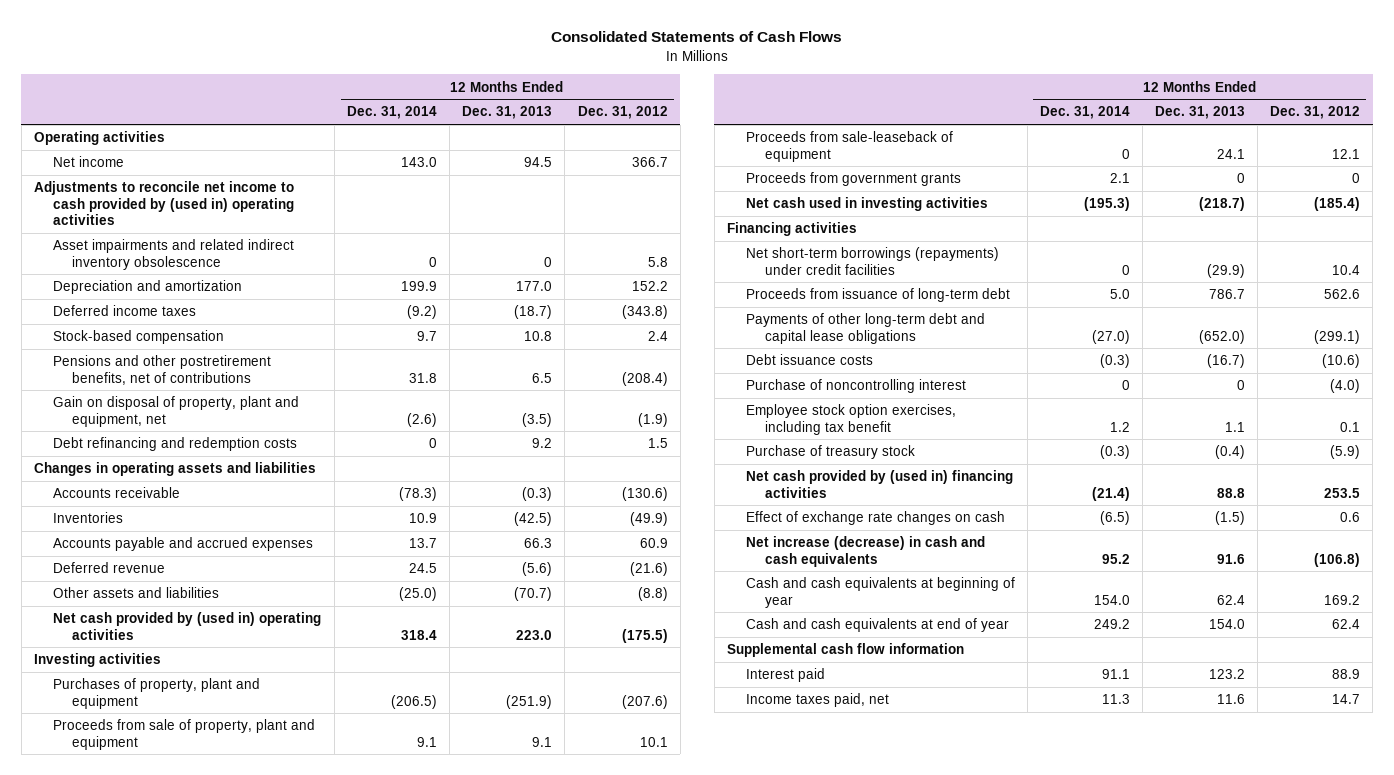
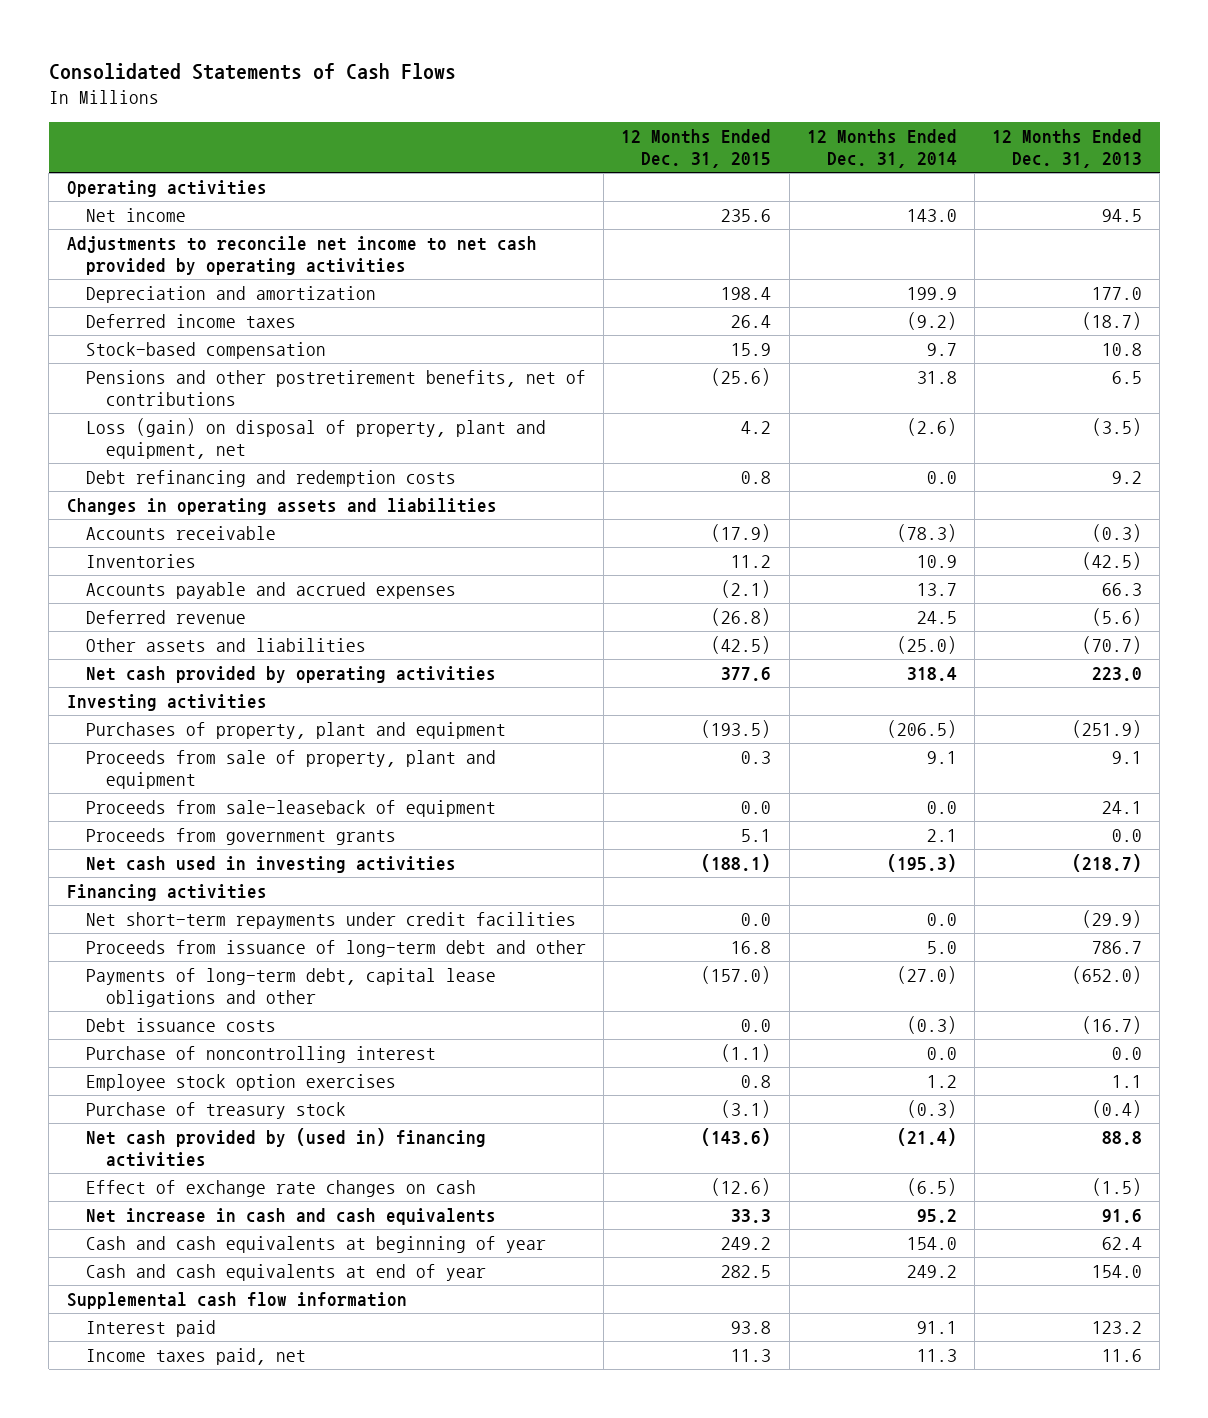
- | 12 Months Ended Dec. 31, 2014 | 12 Months Ended Dec. 31, 2013 | 12 Months Ended Dec. 31, 2012
+ | 12 Months Ended Dec. 31, 2015 | 12 Months Ended Dec. 31, 2014 | 12 Months Ended Dec. 31, 2013
- Adjustments to reconcile net income to cash provided by (used in) operating activities
- Asset impairments and related indirect inventory obsolescence | 0 | 0 | 5.8
+ Adjustments to reconcile net income to net cash provided by operating activities
- Gain on disposal of property, plant and equipment, net | (2.6) | (3.5) | (1.9)
- Debt refinancing and redemption costs | 0 | 9.2 | 1.5
+ Loss (gain) on disposal of property, plant and equipment, net | 4.2 | (2.6) | (3.5)
+ Debt refinancing and redemption costs | 0.8 | 0.0 | 9.2
- Net cash provided by (used in) operating activities | 318.4 | 223.0 | (175.5)
+ Net cash provided by operating activities | 377.6 | 318.4 | 223.0
- Proceeds from sale-leaseback of equipment | 0 | 24.1 | 12.1
- Proceeds from government grants | 2.1 | 0 | 0
+ Proceeds from sale-leaseback of equipment | 0.0 | 0.0 | 24.1
+ Proceeds from government grants | 5.1 | 2.1 | 0.0
- Net short-term borrowings (repayments) under credit facilities | 0 | (29.9) | 10.4
- Proceeds from issuance of long-term debt | 5.0 | 786.7 | 562.6
- Payments of other long-term debt and capital lease obligations | (27.0) | (652.0) | (299.1)
+ Net short-term repayments under credit facilities | 0.0 | 0.0 | (29.9)
+ Proceeds from issuance of long-term debt and other | 16.8 | 5.0 | 786.7
+ Payments of long-term debt, capital lease obligations and other | (157.0) | (27.0) | (652.0)
- Purchase of noncontrolling interest | 0 | 0 | (4.0)
- Employee stock option exercises, including tax benefit | 1.2 | 1.1 | 0.1
+ Purchase of noncontrolling interest | (1.1) | 0.0 | 0.0
+ Employee stock option exercises | 0.8 | 1.2 | 1.1
- Net increase (decrease) in cash and cash equivalents | 95.2 | 91.6 | (106.8)
+ Net increase in cash and cash equivalents | 33.3 | 95.2 | 91.6

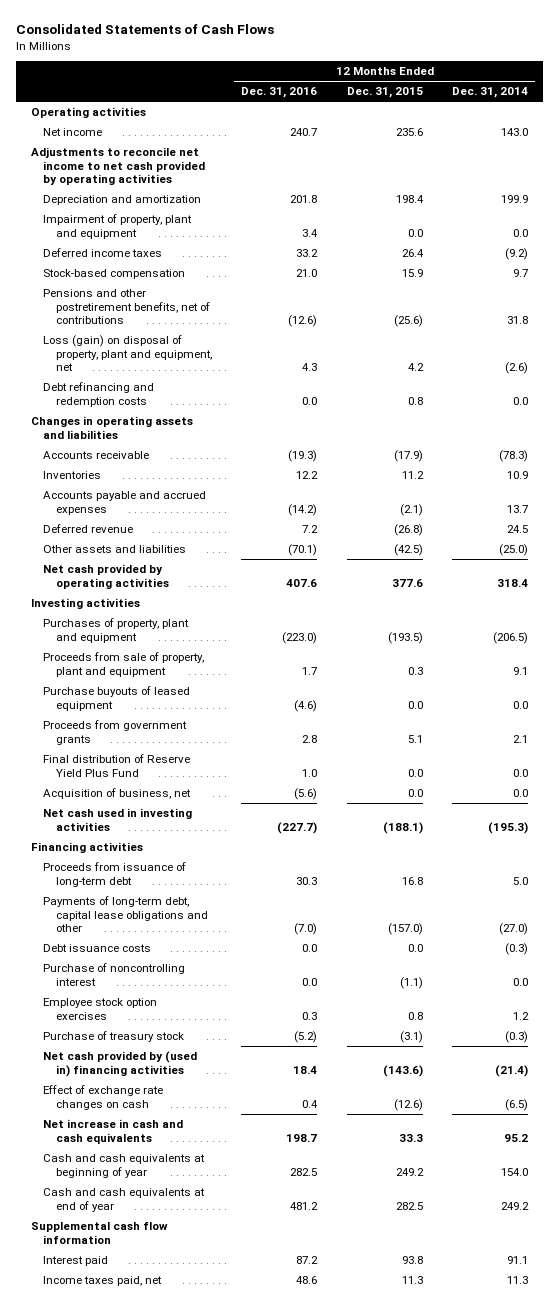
- | 12 Months Ended Dec. 31, 2015 | 12 Months Ended Dec. 31, 2014 | 12 Months Ended Dec. 31, 2013
+ | 12 Months Ended Dec. 31, 2016 | 12 Months Ended Dec. 31, 2015 | 12 Months Ended Dec. 31, 2014
+ Impairment of property, plant and equipment | 3.4 | 0.0 | 0.0
- Proceeds from sale-leaseback of equipment | 0.0 | 0.0 | 24.1
+ Purchase buyouts of leased equipment | (4.6) | 0.0 | 0.0
+ Final distribution of Reserve Yield Plus Fund | 1.0 | 0.0 | 0.0
+ Acquisition of business, net | (5.6) | 0.0 | 0.0
- Net short-term repayments under credit facilities | 0.0 | 0.0 | (29.9)
- Proceeds from issuance of long-term debt and other | 16.8 | 5.0 | 786.7
+ Proceeds from issuance of long-term debt | 30.3 | 16.8 | 5.0

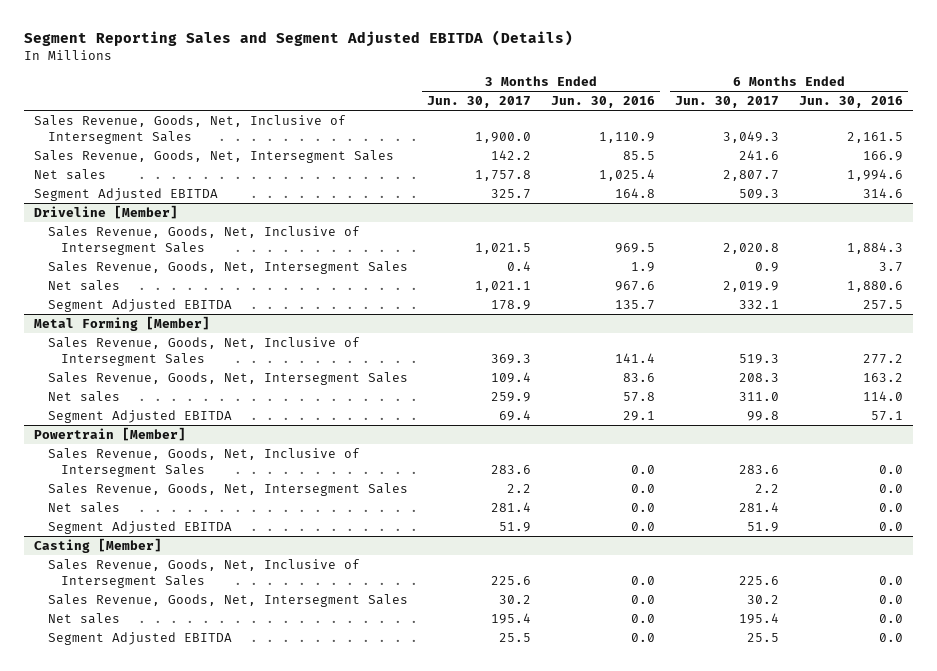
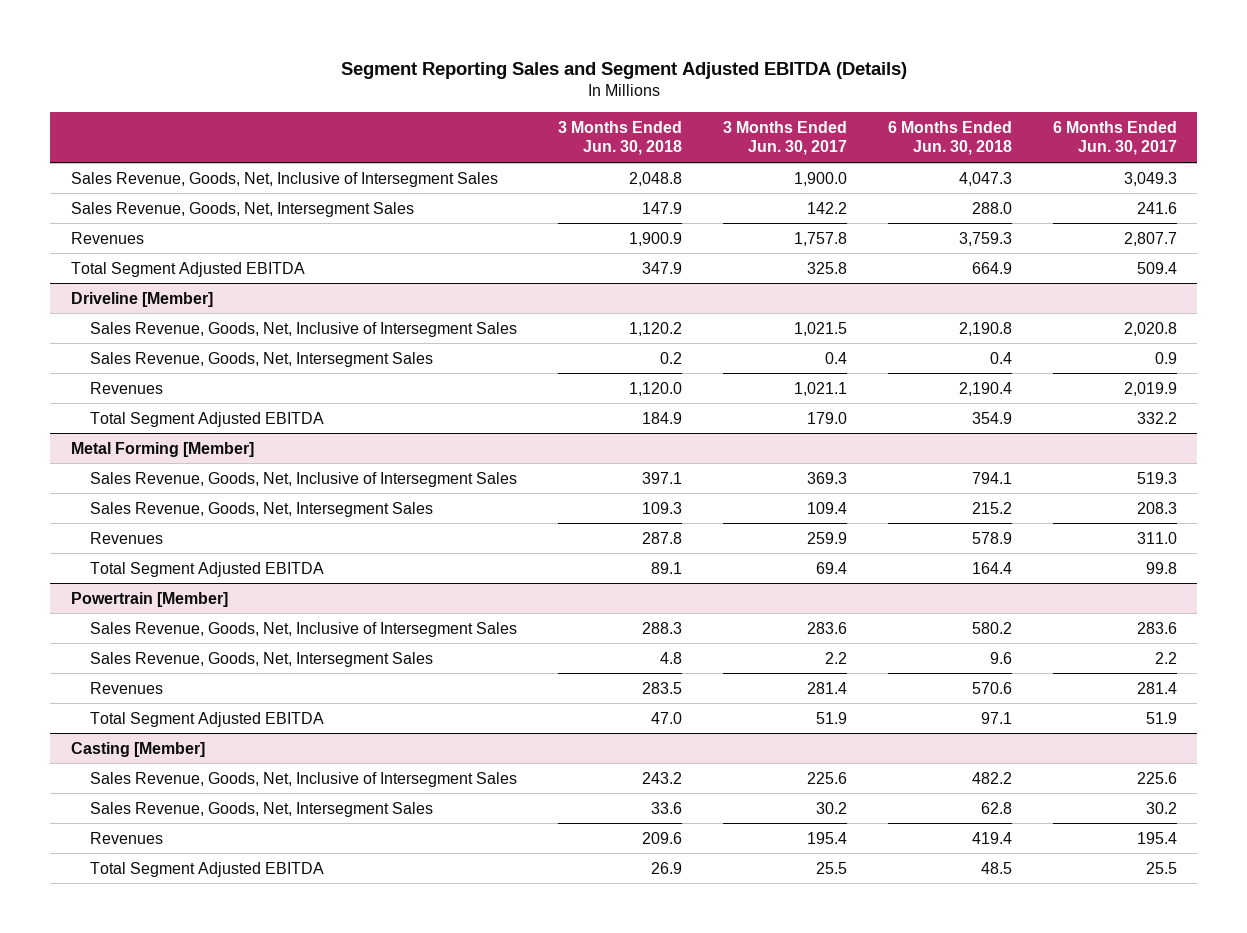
- | 3 Months Ended Jun. 30, 2017 | 3 Months Ended Jun. 30, 2016 | 6 Months Ended Jun. 30, 2017 | 6 Months Ended Jun. 30, 2016
+ | 3 Months Ended Jun. 30, 2018 | 3 Months Ended Jun. 30, 2017 | 6 Months Ended Jun. 30, 2018 | 6 Months Ended Jun. 30, 2017
- Net sales | 1,757.8 | 1,025.4 | 2,807.7 | 1,994.6
- Segment Adjusted EBITDA | 325.7 | 164.8 | 509.3 | 314.6
+ Revenues | 1,900.9 | 1,757.8 | 3,759.3 | 2,807.7
+ Total Segment Adjusted EBITDA | 347.9 | 325.8 | 664.9 | 509.4
@ Driveline [Member]
- Net sales | 1,021.1 | 967.6 | 2,019.9 | 1,880.6
- Segment Adjusted EBITDA | 178.9 | 135.7 | 332.1 | 257.5
+ Revenues | 1,120.0 | 1,021.1 | 2,190.4 | 2,019.9
+ Total Segment Adjusted EBITDA | 184.9 | 179.0 | 354.9 | 332.2
@ Metal Forming [Member]
- Net sales | 259.9 | 57.8 | 311.0 | 114.0
- Segment Adjusted EBITDA | 69.4 | 29.1 | 99.8 | 57.1
+ Revenues | 287.8 | 259.9 | 578.9 | 311.0
+ Total Segment Adjusted EBITDA | 89.1 | 69.4 | 164.4 | 99.8
@ Powertrain [Member]
- Net sales | 281.4 | 0.0 | 281.4 | 0.0
- Segment Adjusted EBITDA | 51.9 | 0.0 | 51.9 | 0.0
+ Revenues | 283.5 | 281.4 | 570.6 | 281.4
+ Total Segment Adjusted EBITDA | 47.0 | 51.9 | 97.1 | 51.9
@ Casting [Member]
- Net sales | 195.4 | 0.0 | 195.4 | 0.0
- Segment Adjusted EBITDA | 25.5 | 0.0 | 25.5 | 0.0
+ Revenues | 209.6 | 195.4 | 419.4 | 195.4
+ Total Segment Adjusted EBITDA | 26.9 | 25.5 | 48.5 | 25.5

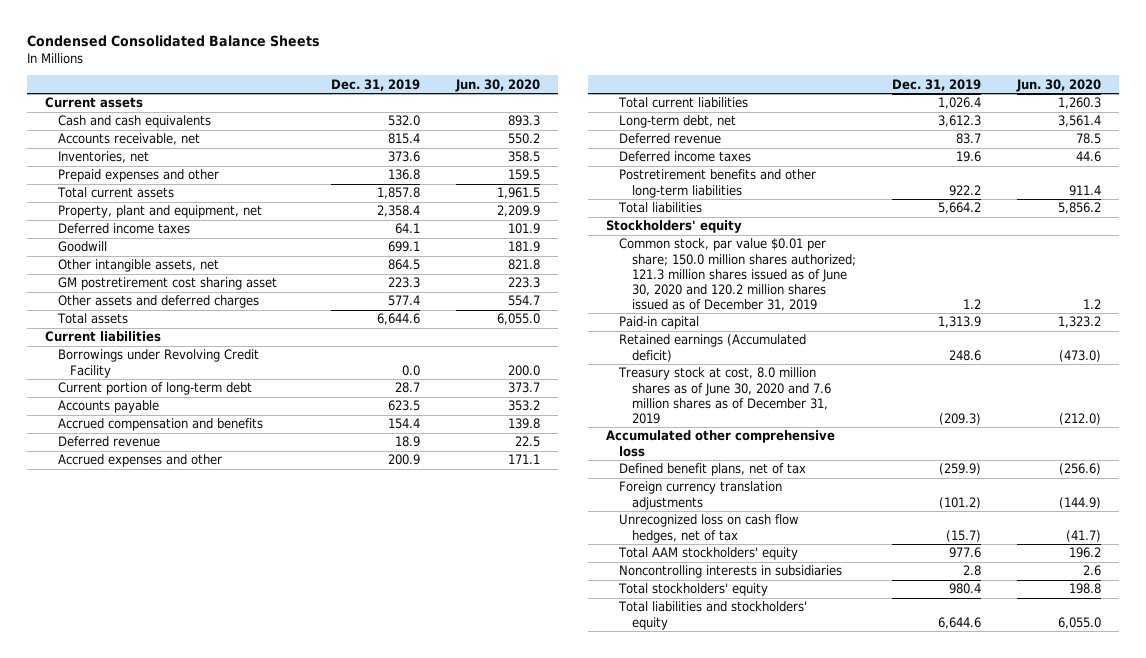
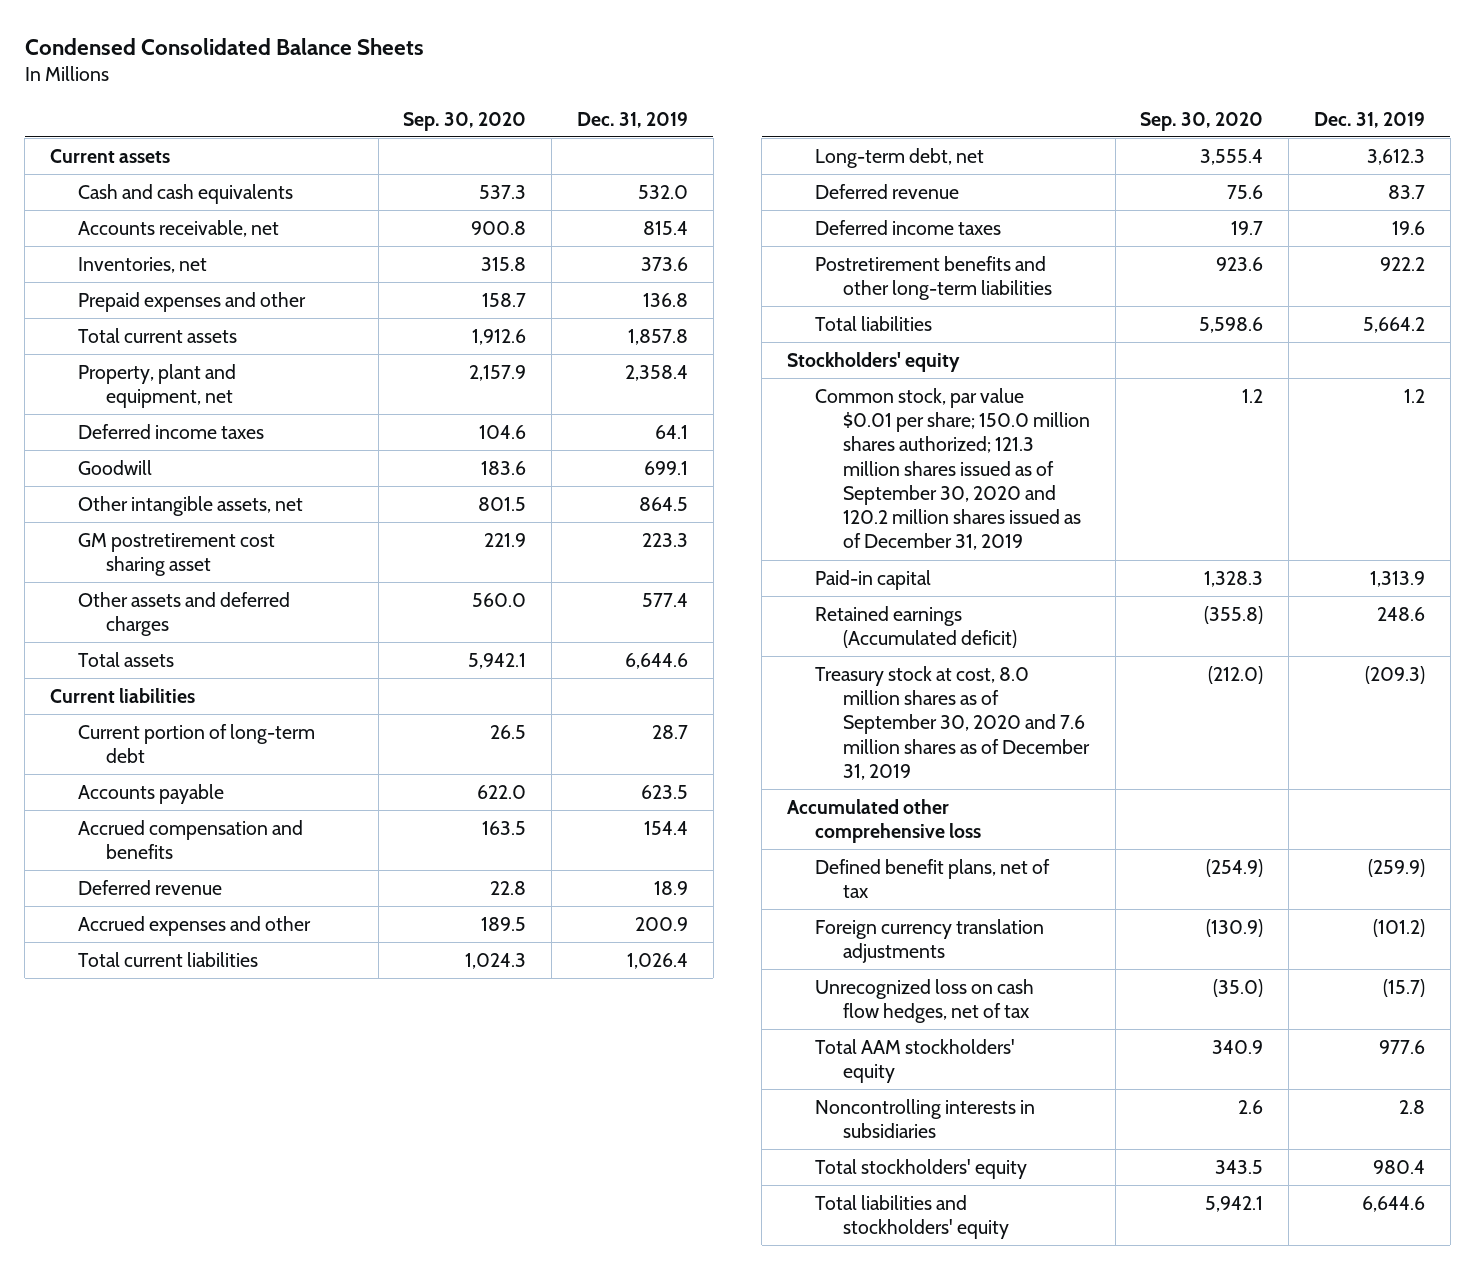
- | Dec. 31, 2019 | Jun. 30, 2020
+ | Sep. 30, 2020 | Dec. 31, 2019
- Borrowings under Revolving Credit Facility | 0.0 | 200.0
- Common stock, par value $0.01 per share; 150.0 million shares authorized; 121.3 million shares issued as of June 30, 2020 and 120.2 million shares issued as of December 31, 2019 | 1.2 | 1.2
+ Common stock, par value $0.01 per share; 150.0 million shares authorized; 121.3 million shares issued as of September 30, 2020 and 120.2 million shares issued as of December 31, 2019 | 1.2 | 1.2
- Treasury stock at cost, 8.0 million shares as of June 30, 2020 and 7.6 million shares as of December 31, 2019 | (209.3) | (212.0)
+ Treasury stock at cost, 8.0 million shares as of September 30, 2020 and 7.6 million shares as of December 31, 2019 | (212.0) | (209.3)

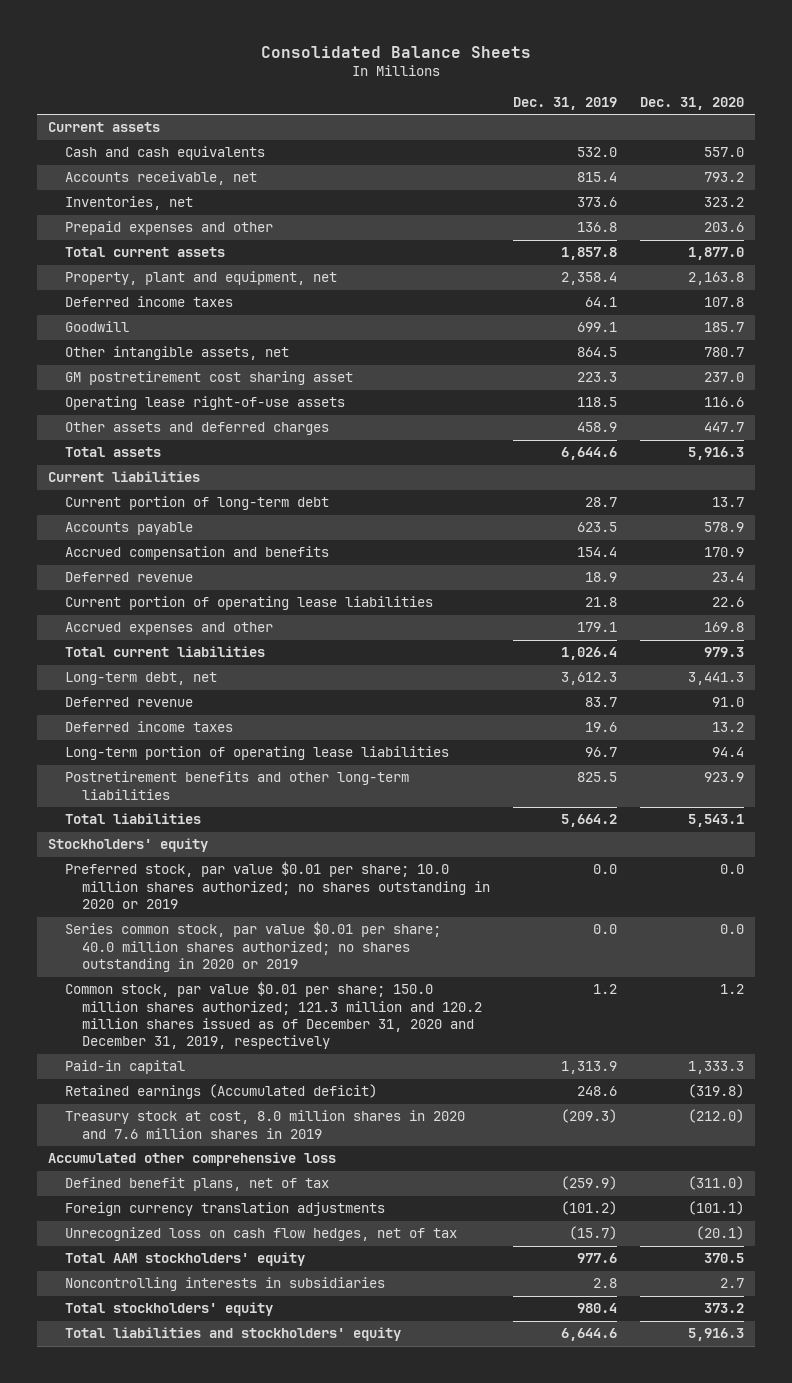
- Condensed Consolidated Balance Sheets
+ Consolidated Balance Sheets
- | Sep. 30, 2020 | Dec. 31, 2019
+ | Dec. 31, 2019 | Dec. 31, 2020
- Other assets and deferred charges | 560.0 | 577.4
+ Operating lease right-of-use assets | 118.5 | 116.6
+ Other assets and deferred charges | 458.9 | 447.7
- Accrued expenses and other | 189.5 | 200.9
+ Current portion of operating lease liabilities | 21.8 | 22.6
+ Accrued expenses and other | 179.1 | 169.8
- Postretirement benefits and other long-term liabilities | 923.6 | 922.2
+ Long-term portion of operating lease liabilities | 96.7 | 94.4
+ Postretirement benefits and other long-term liabilities | 825.5 | 923.9
- Common stock, par value $0.01 per share; 150.0 million shares authorized; 121.3 million shares issued as of September 30, 2020 and 120.2 million shares issued as of December 31, 2019 | 1.2 | 1.2
+ Preferred stock, par value $0.01 per share; 10.0 million shares authorized; no shares outstanding in 2020 or 2019 | 0.0 | 0.0
+ Series common stock, par value $0.01 per share; 40.0 million shares authorized; no shares outstanding in 2020 or 2019 | 0.0 | 0.0
+ Common stock, par value $0.01 per share; 150.0 million shares authorized; 121.3 million and 120.2 million shares issued as of December 31, 2020 and December 31, 2019, respectively | 1.2 | 1.2
- Treasury stock at cost, 8.0 million shares as of September 30, 2020 and 7.6 million shares as of December 31, 2019 | (212.0) | (209.3)
+ Treasury stock at cost, 8.0 million shares in 2020 and 7.6 million shares in 2019 | (209.3) | (212.0)

